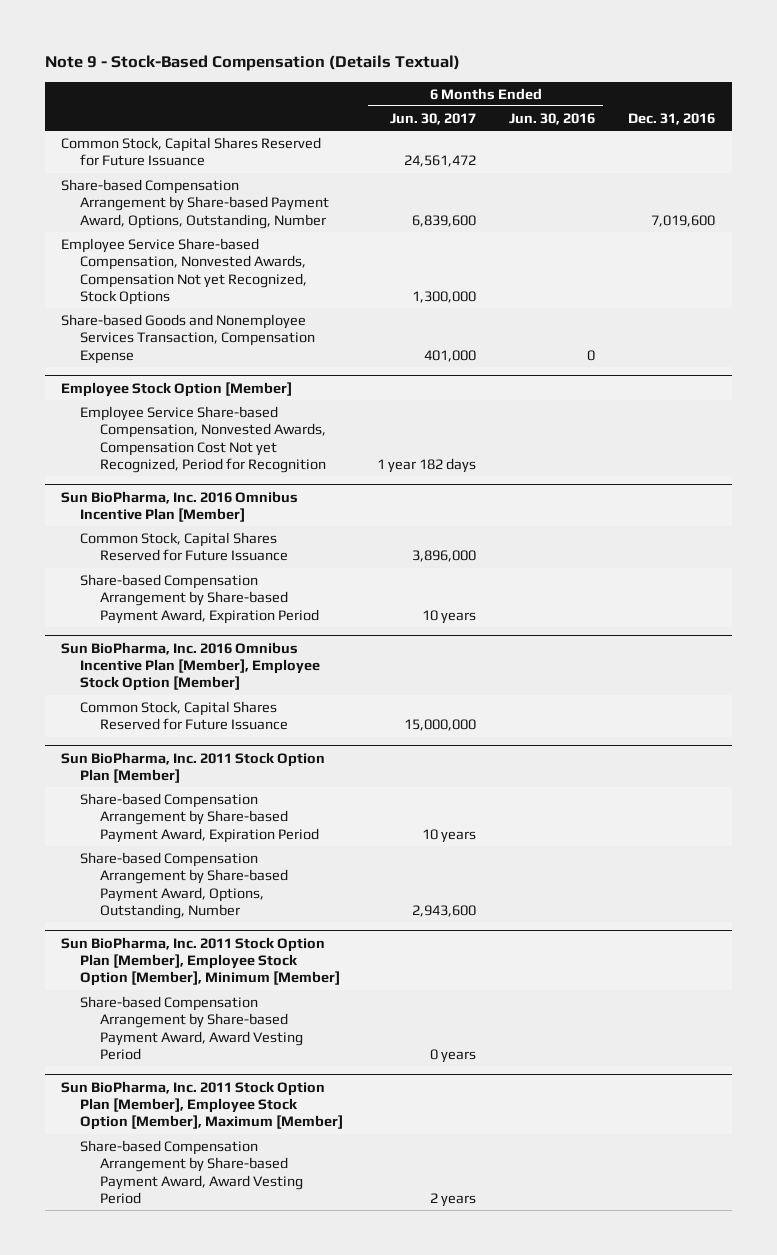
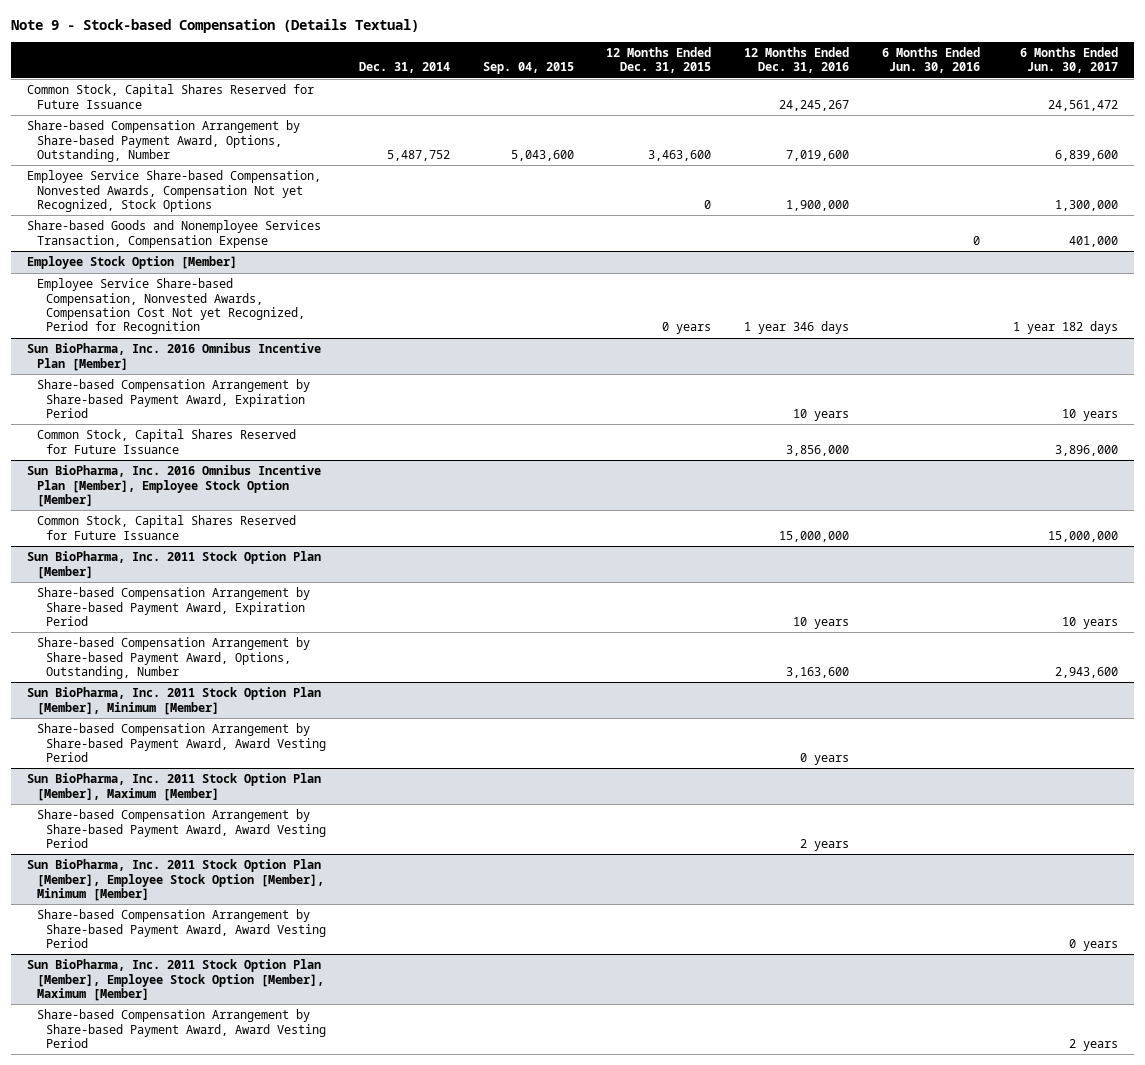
- Note 9 - Stock-Based Compensation (Details Textual)
+ Note 9 - Stock-based Compensation (Details Textual)
- | 6 Months Ended Jun. 30, 2017 | 6 Months Ended Jun. 30, 2016 | Dec. 31, 2016
+ | Dec. 31, 2014 | Sep. 04, 2015 | 12 Months Ended Dec. 31, 2015 | 12 Months Ended Dec. 31, 2016 | 6 Months Ended Jun. 30, 2016 | 6 Months Ended Jun. 30, 2017
@ Sun BioPharma, Inc. 2016 Omnibus Incentive Plan [Member]
moved down: Common Stock, Capital Shares Reserved for Future Issuance | | | | 3,856,000 | | 3,896,000
+ Sun BioPharma, Inc. 2011 Stock Option Plan [Member], Minimum [Member]
+ Share-based Compensation Arrangement by Share-based Payment Award, Award Vesting Period | | | | 0 years | |
+ Sun BioPharma, Inc. 2011 Stock Option Plan [Member], Maximum [Member]
+ Share-based Compensation Arrangement by Share-based Payment Award, Award Vesting Period | | | | 2 years | |

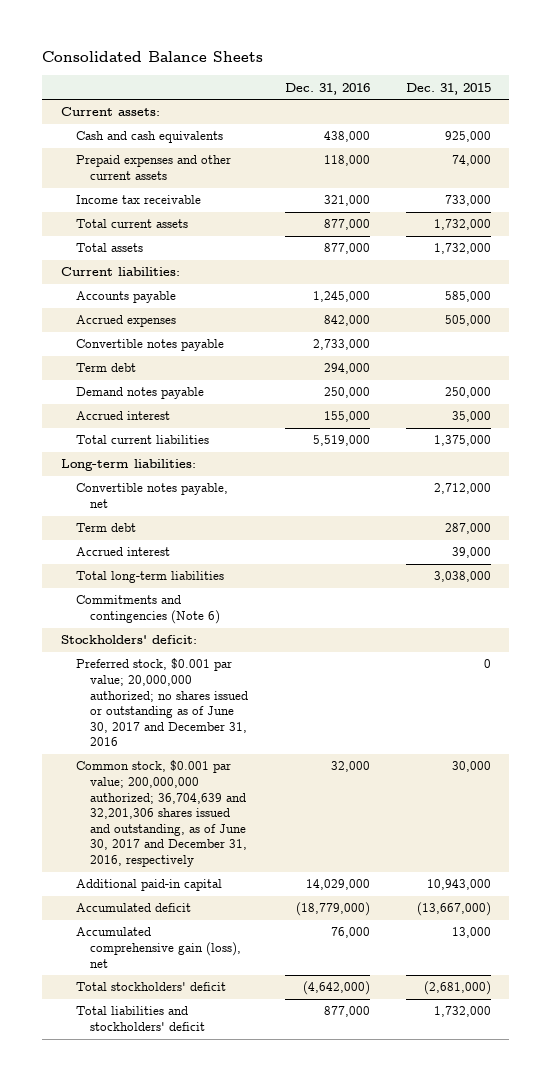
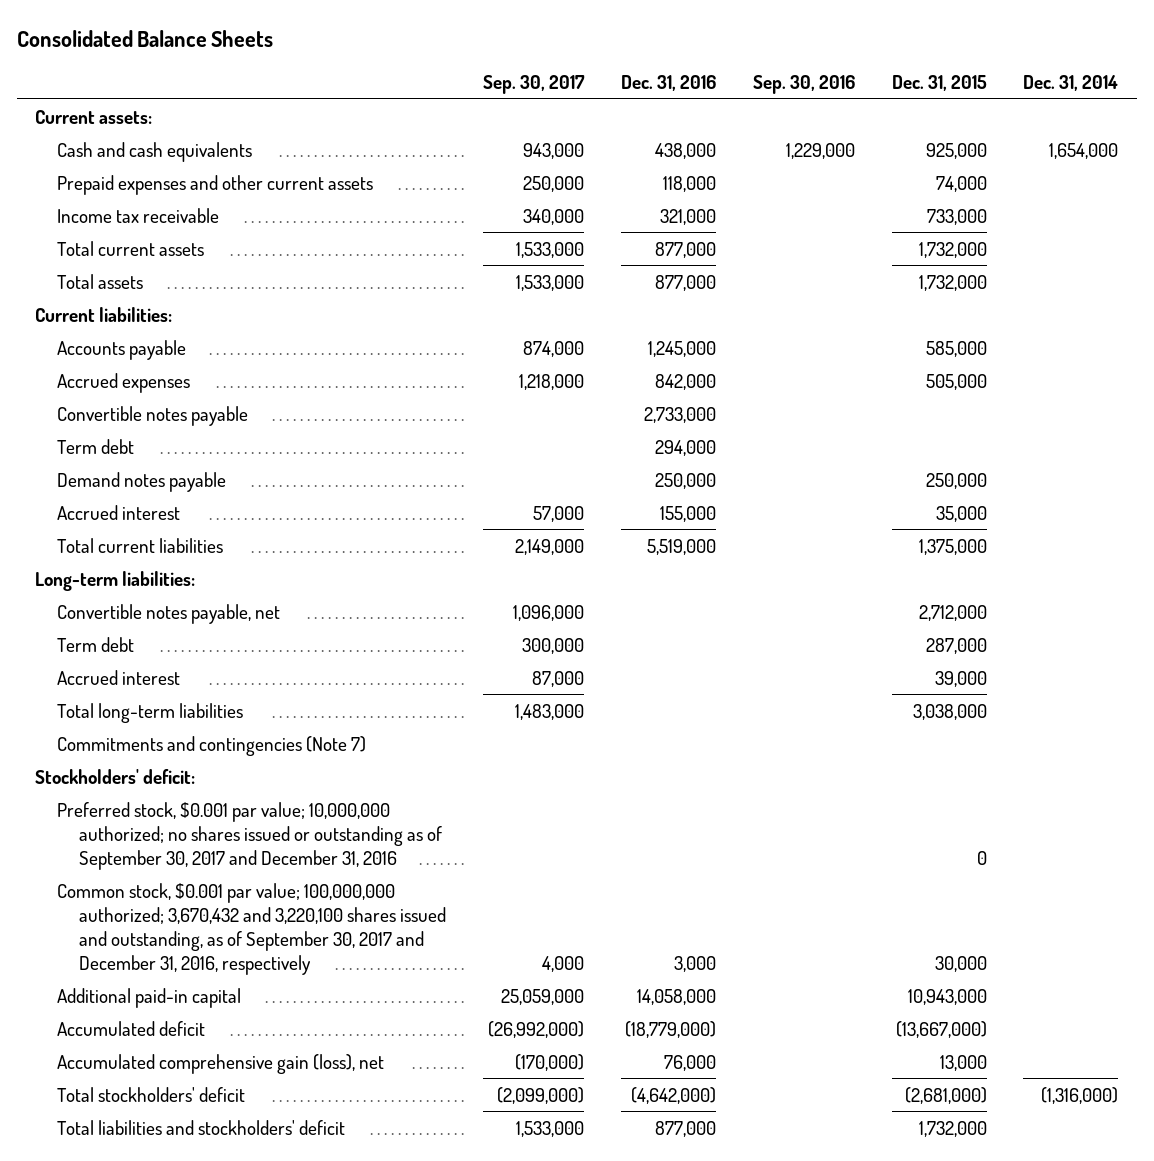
- | Dec. 31, 2016 | Dec. 31, 2015
+ | Sep. 30, 2017 | Dec. 31, 2016 | Sep. 30, 2016 | Dec. 31, 2015 | Dec. 31, 2014
- Commitments and contingencies (Note 6)
+ Commitments and contingencies (Note 7)
- Preferred stock, $0.001 par value; 20,000,000 authorized; no shares issued or outstanding as of June 30, 2017 and December 31, 2016 | | 0
- Common stock, $0.001 par value; 200,000,000 authorized; 36,704,639 and 32,201,306 shares issued and outstanding, as of June 30, 2017 and December 31, 2016, respectively | 32,000 | 30,000
- Additional paid-in capital | 14,029,000 | 10,943,000
+ Preferred stock, $0.001 par value; 10,000,000 authorized; no shares issued or outstanding as of September 30, 2017 and December 31, 2016 | | | | 0 |
+ Common stock, $0.001 par value; 100,000,000 authorized; 3,670,432 and 3,220,100 shares issued and outstanding, as of September 30, 2017 and December 31, 2016, respectively | 4,000 | 3,000 | | 30,000 |
+ Additional paid-in capital | 25,059,000 | 14,058,000 | | 10,943,000 |

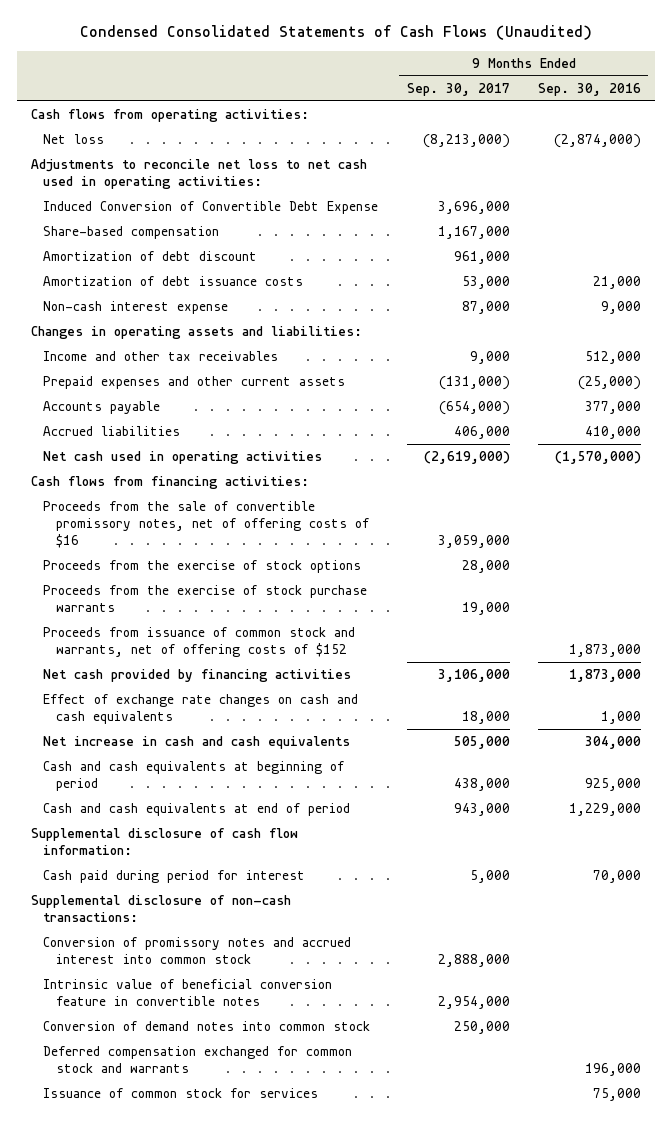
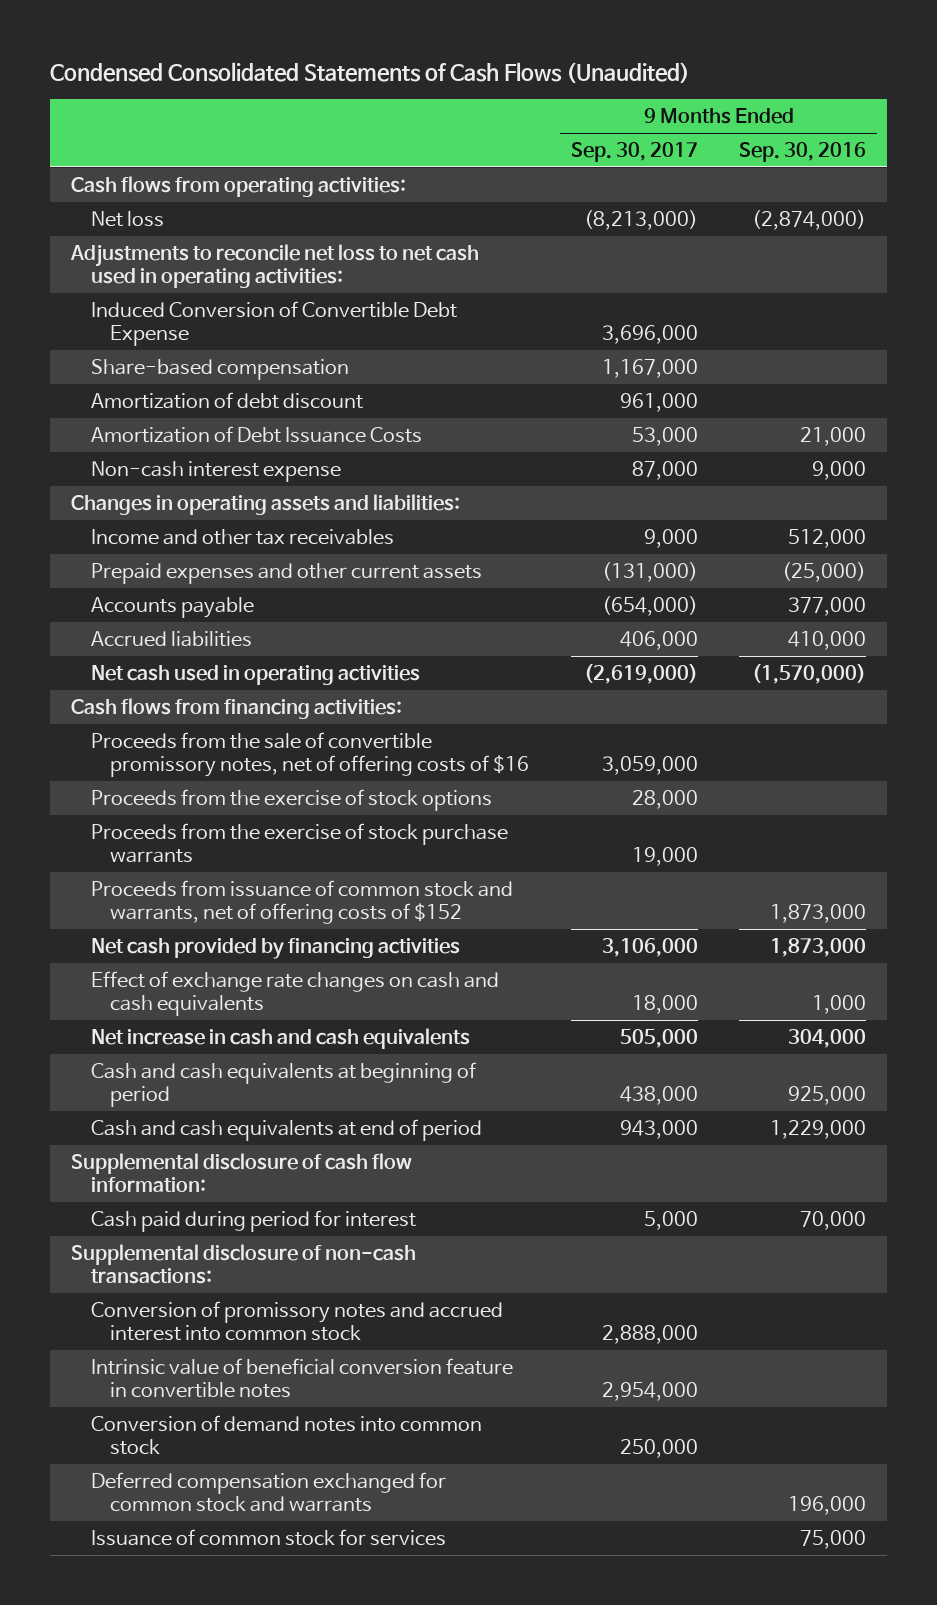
- Amortization of debt issuance costs | 53,000 | 21,000
+ Amortization of Debt Issuance Costs | 53,000 | 21,000

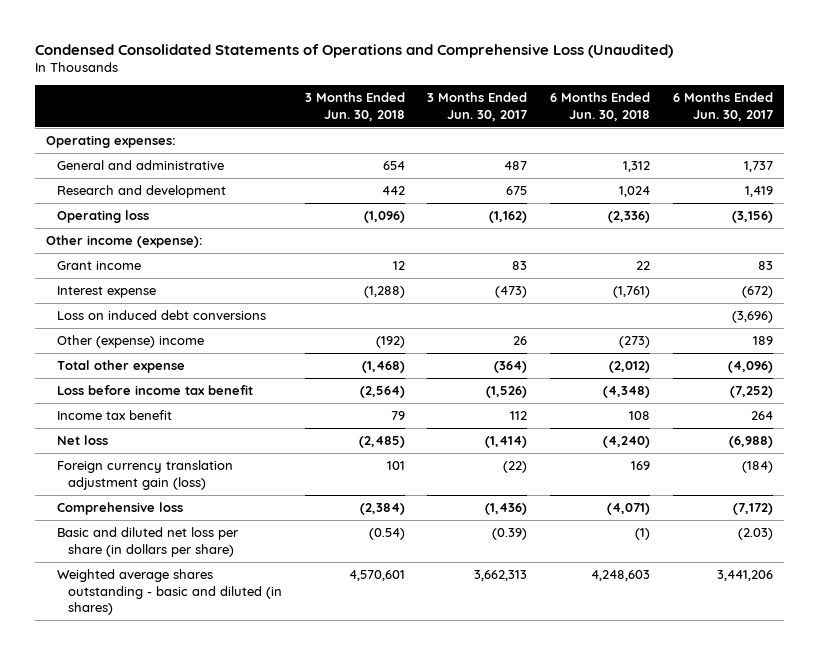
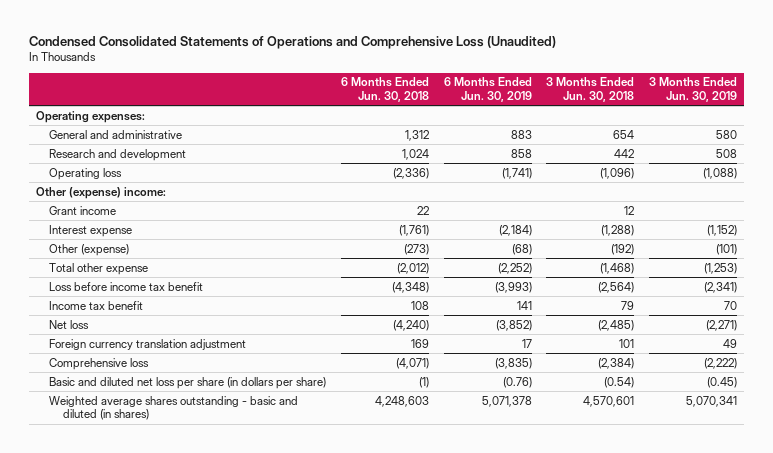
- | 3 Months Ended Jun. 30, 2018 | 3 Months Ended Jun. 30, 2017 | 6 Months Ended Jun. 30, 2018 | 6 Months Ended Jun. 30, 2017
+ | 6 Months Ended Jun. 30, 2018 | 6 Months Ended Jun. 30, 2019 | 3 Months Ended Jun. 30, 2018 | 3 Months Ended Jun. 30, 2019
- Other income (expense):
+ Other (expense) income:
- Loss on induced debt conversions | | | | (3,696)
- Other (expense) income | (192) | 26 | (273) | 189
+ Other (expense) | (273) | (68) | (192) | (101)
- Foreign currency translation adjustment gain (loss) | 101 | (22) | 169 | (184)
+ Foreign currency translation adjustment | 169 | 17 | 101 | 49

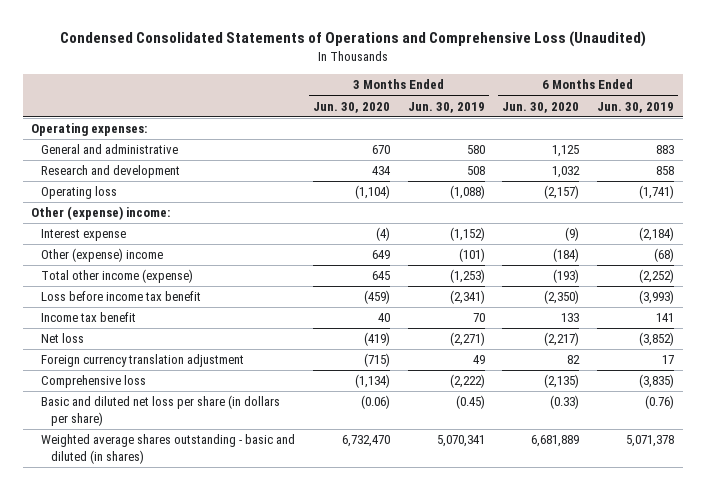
- | 6 Months Ended Jun. 30, 2018 | 6 Months Ended Jun. 30, 2019 | 3 Months Ended Jun. 30, 2018 | 3 Months Ended Jun. 30, 2019
+ | 3 Months Ended Jun. 30, 2020 | 3 Months Ended Jun. 30, 2019 | 6 Months Ended Jun. 30, 2020 | 6 Months Ended Jun. 30, 2019
- Grant income | 22 | | 12 |
- Other (expense) | (273) | (68) | (192) | (101)
- Total other expense | (2,012) | (2,252) | (1,468) | (1,253)
+ Other (expense) income | 649 | (101) | (184) | (68)
+ Total other income (expense) | 645 | (1,253) | (193) | (2,252)

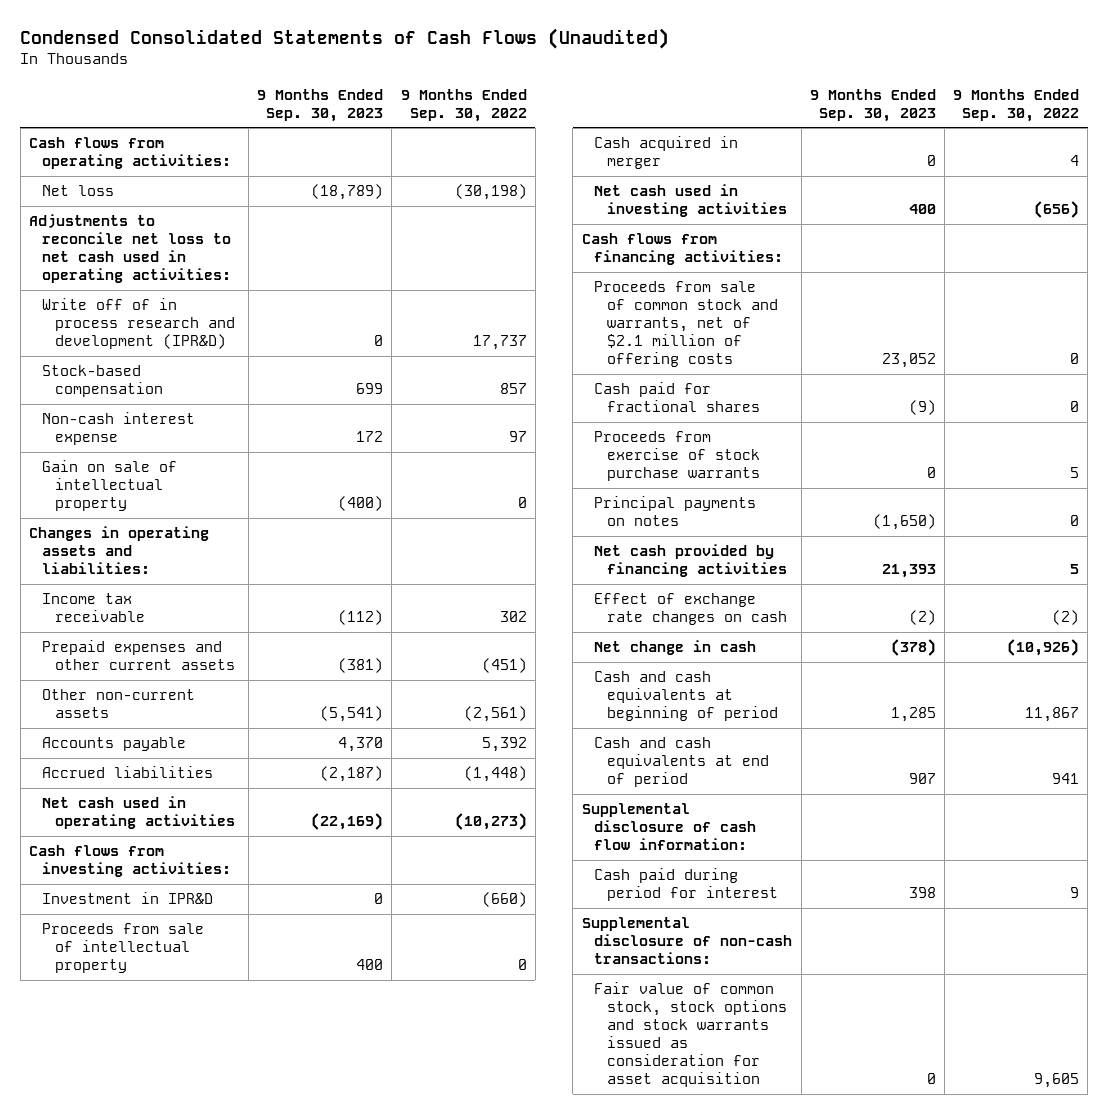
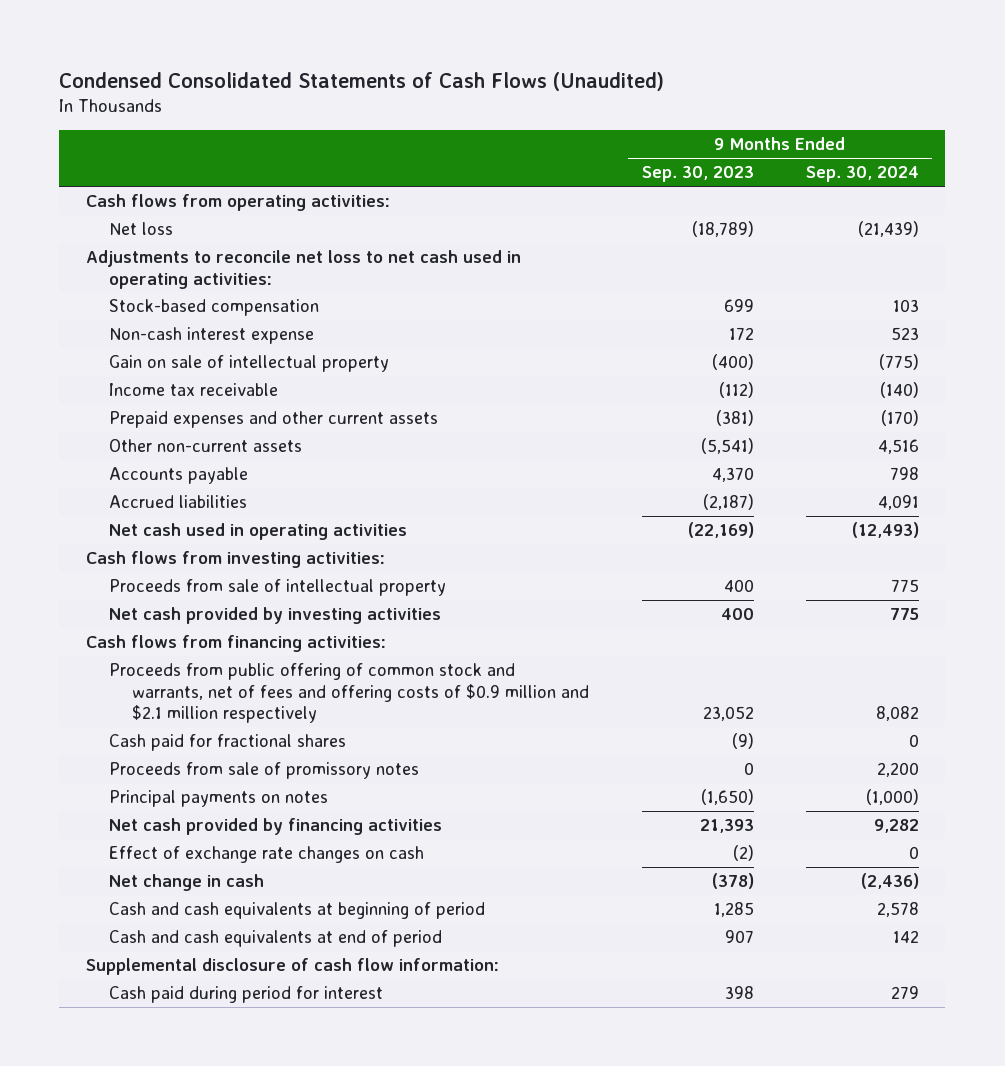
- | 9 Months Ended Sep. 30, 2023 | 9 Months Ended Sep. 30, 2022
+ | 9 Months Ended Sep. 30, 2023 | 9 Months Ended Sep. 30, 2024
- Write off of in process research and development (IPR&D) | 0 | 17,737
- Changes in operating assets and liabilities:
- Investment in IPR&D | 0 | (660)
- Cash acquired in merger | 0 | 4
- Net cash used in investing activities | 400 | (656)
+ Net cash provided by investing activities | 400 | 775
- Proceeds from sale of common stock and warrants, net of $2.1 million of offering costs | 23,052 | 0
+ Proceeds from public offering of common stock and warrants, net of fees and offering costs of $0.9 million and $2.1 million respectively | 23,052 | 8,082
- Proceeds from exercise of stock purchase warrants | 0 | 5
+ Proceeds from sale of promissory notes | 0 | 2,200
- Supplemental disclosure of non-cash transactions:
- Fair value of common stock, stock options and stock warrants issued as consideration for asset acquisition | 0 | 9,605

